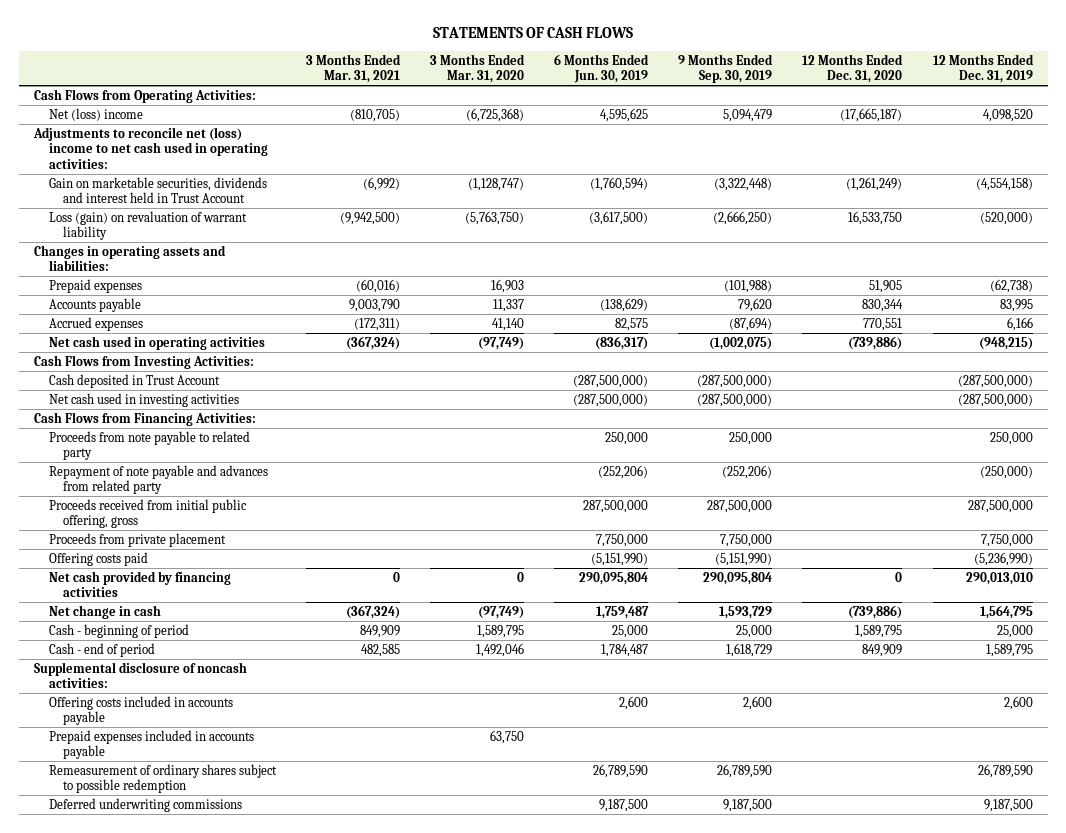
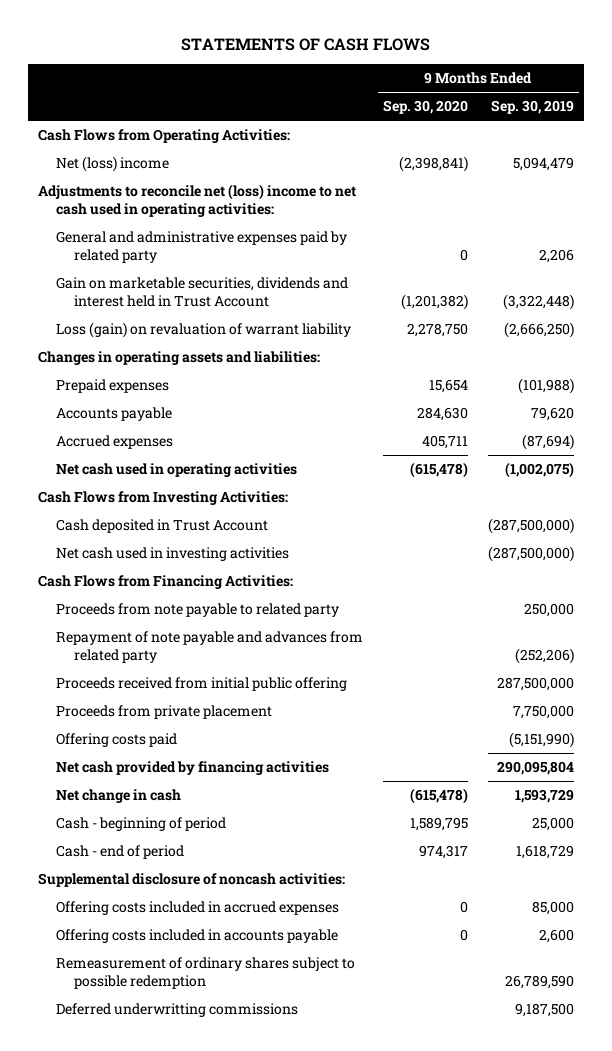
- | 3 Months Ended Mar. 31, 2021 | 3 Months Ended Mar. 31, 2020 | 6 Months Ended Jun. 30, 2019 | 9 Months Ended Sep. 30, 2019 | 12 Months Ended Dec. 31, 2020 | 12 Months Ended Dec. 31, 2019
+ | 9 Months Ended Sep. 30, 2020 | 9 Months Ended Sep. 30, 2019
+ General and administrative expenses paid by related party | 0 | 2,206
- Proceeds received from initial public offering, gross | | | 287,500,000 | 287,500,000 | | 287,500,000
+ Proceeds received from initial public offering | | 287,500,000
+ Offering costs included in accrued expenses | 0 | 85,000
- Prepaid expenses included in accounts payable | | 63,750 | | | |
- Deferred underwriting commissions | | | 9,187,500 | 9,187,500 | | 9,187,500
+ Deferred underwritting commissions | | 9,187,500

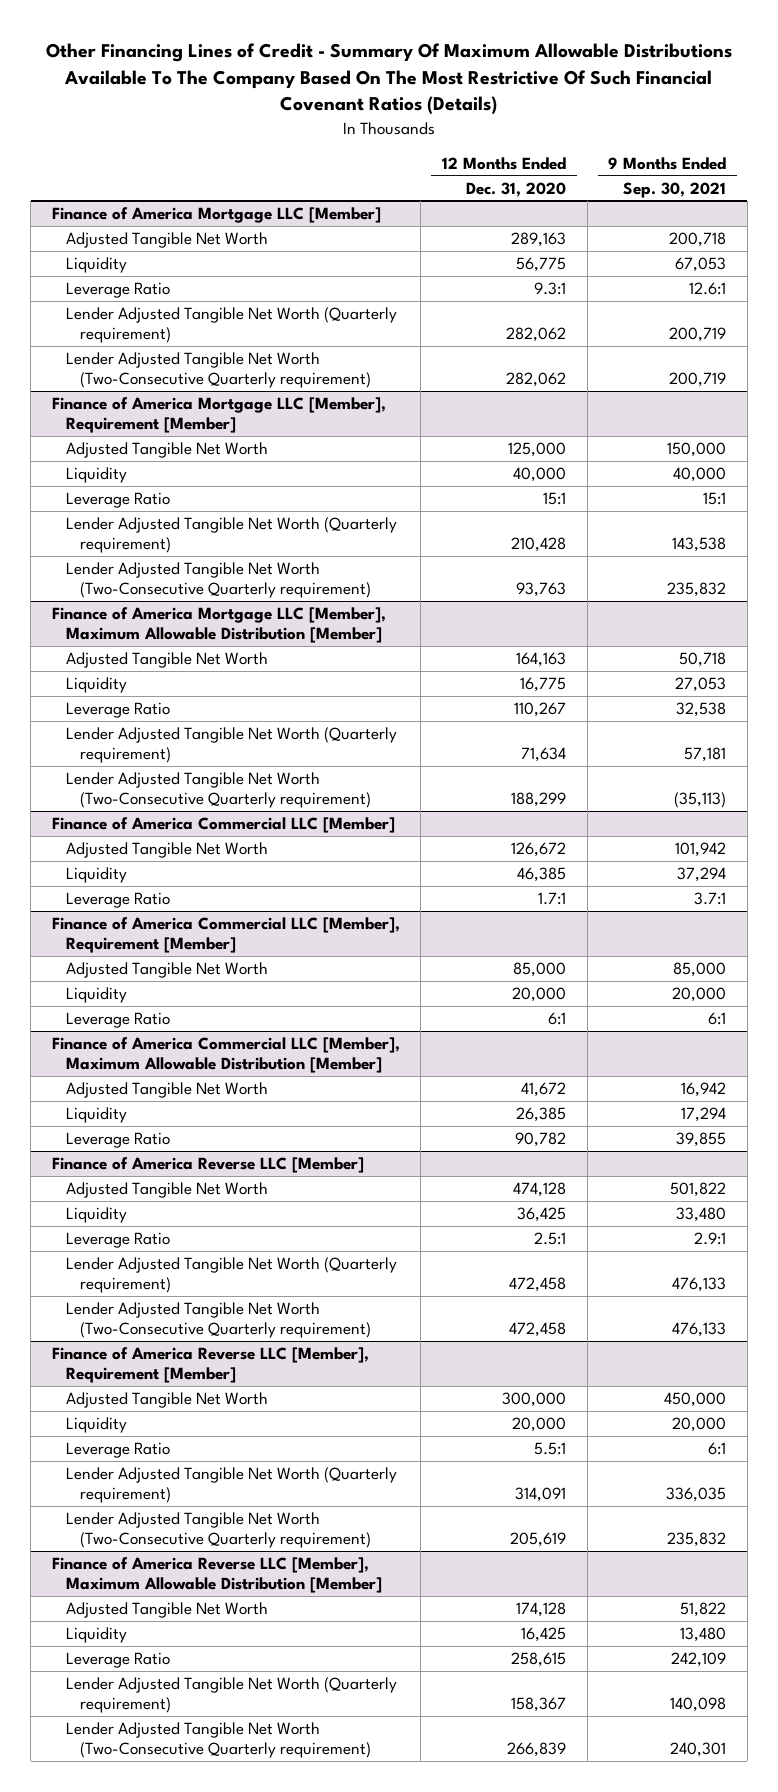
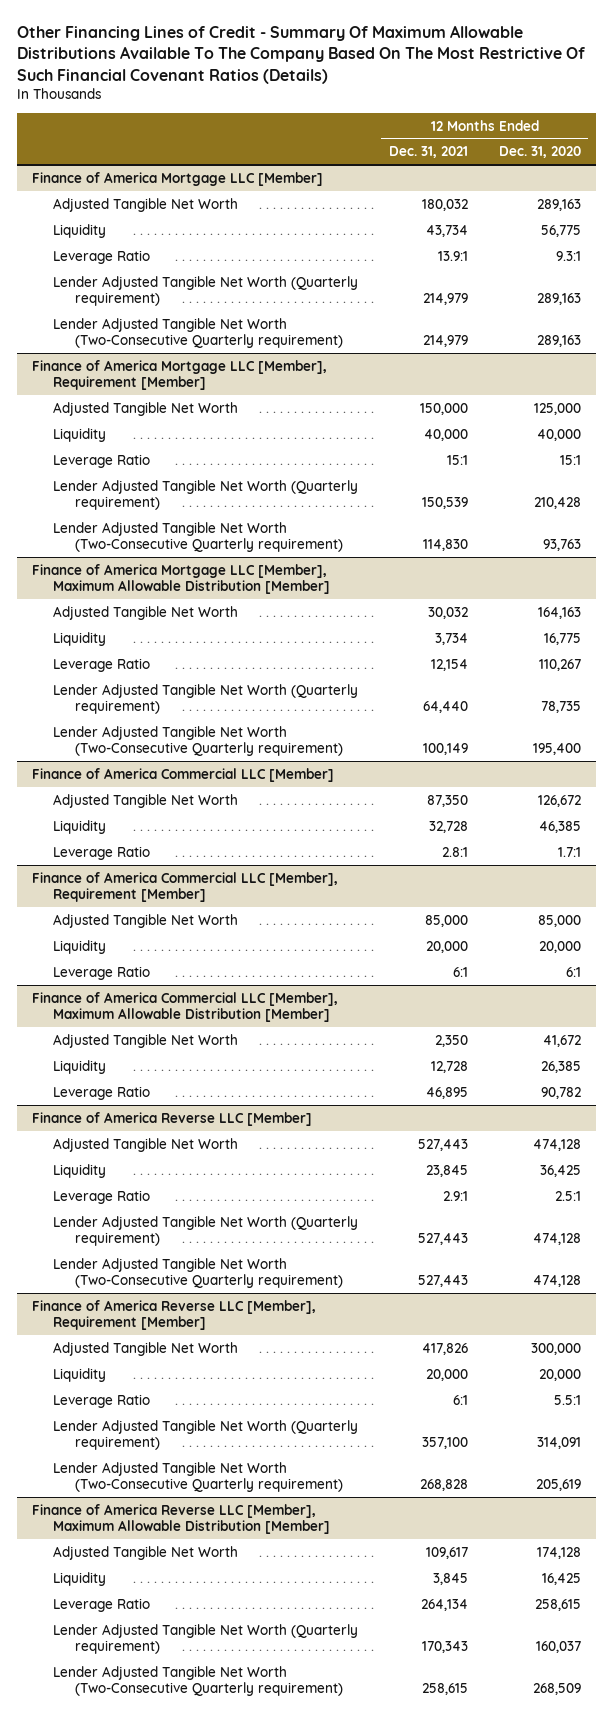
- | 12 Months Ended Dec. 31, 2020 | 9 Months Ended Sep. 30, 2021
+ | 12 Months Ended Dec. 31, 2021 | 12 Months Ended Dec. 31, 2020
@ Finance of America Mortgage LLC [Member]
- Lender Adjusted Tangible Net Worth (Quarterly requirement) | 282,062 | 200,719
- Lender Adjusted Tangible Net Worth (Two-Consecutive Quarterly requirement) | 282,062 | 200,719
+ Lender Adjusted Tangible Net Worth (Quarterly requirement) | 214,979 | 289,163
+ Lender Adjusted Tangible Net Worth (Two-Consecutive Quarterly requirement) | 214,979 | 289,163
@ Finance of America Mortgage LLC [Member], Maximum Allowable Distribution [Member]
- Lender Adjusted Tangible Net Worth (Quarterly requirement) | 71,634 | 57,181
- Lender Adjusted Tangible Net Worth (Two-Consecutive Quarterly requirement) | 188,299 | (35,113)
+ Lender Adjusted Tangible Net Worth (Quarterly requirement) | 64,440 | 78,735
+ Lender Adjusted Tangible Net Worth (Two-Consecutive Quarterly requirement) | 100,149 | 195,400
@ Finance of America Reverse LLC [Member]
- Lender Adjusted Tangible Net Worth (Quarterly requirement) | 472,458 | 476,133
- Lender Adjusted Tangible Net Worth (Two-Consecutive Quarterly requirement) | 472,458 | 476,133
+ Lender Adjusted Tangible Net Worth (Quarterly requirement) | 527,443 | 474,128
+ Lender Adjusted Tangible Net Worth (Two-Consecutive Quarterly requirement) | 527,443 | 474,128
@ Finance of America Reverse LLC [Member], Maximum Allowable Distribution [Member]
- Lender Adjusted Tangible Net Worth (Quarterly requirement) | 158,367 | 140,098
- Lender Adjusted Tangible Net Worth (Two-Consecutive Quarterly requirement) | 266,839 | 240,301
+ Lender Adjusted Tangible Net Worth (Quarterly requirement) | 170,343 | 160,037
+ Lender Adjusted Tangible Net Worth (Two-Consecutive Quarterly requirement) | 258,615 | 268,509

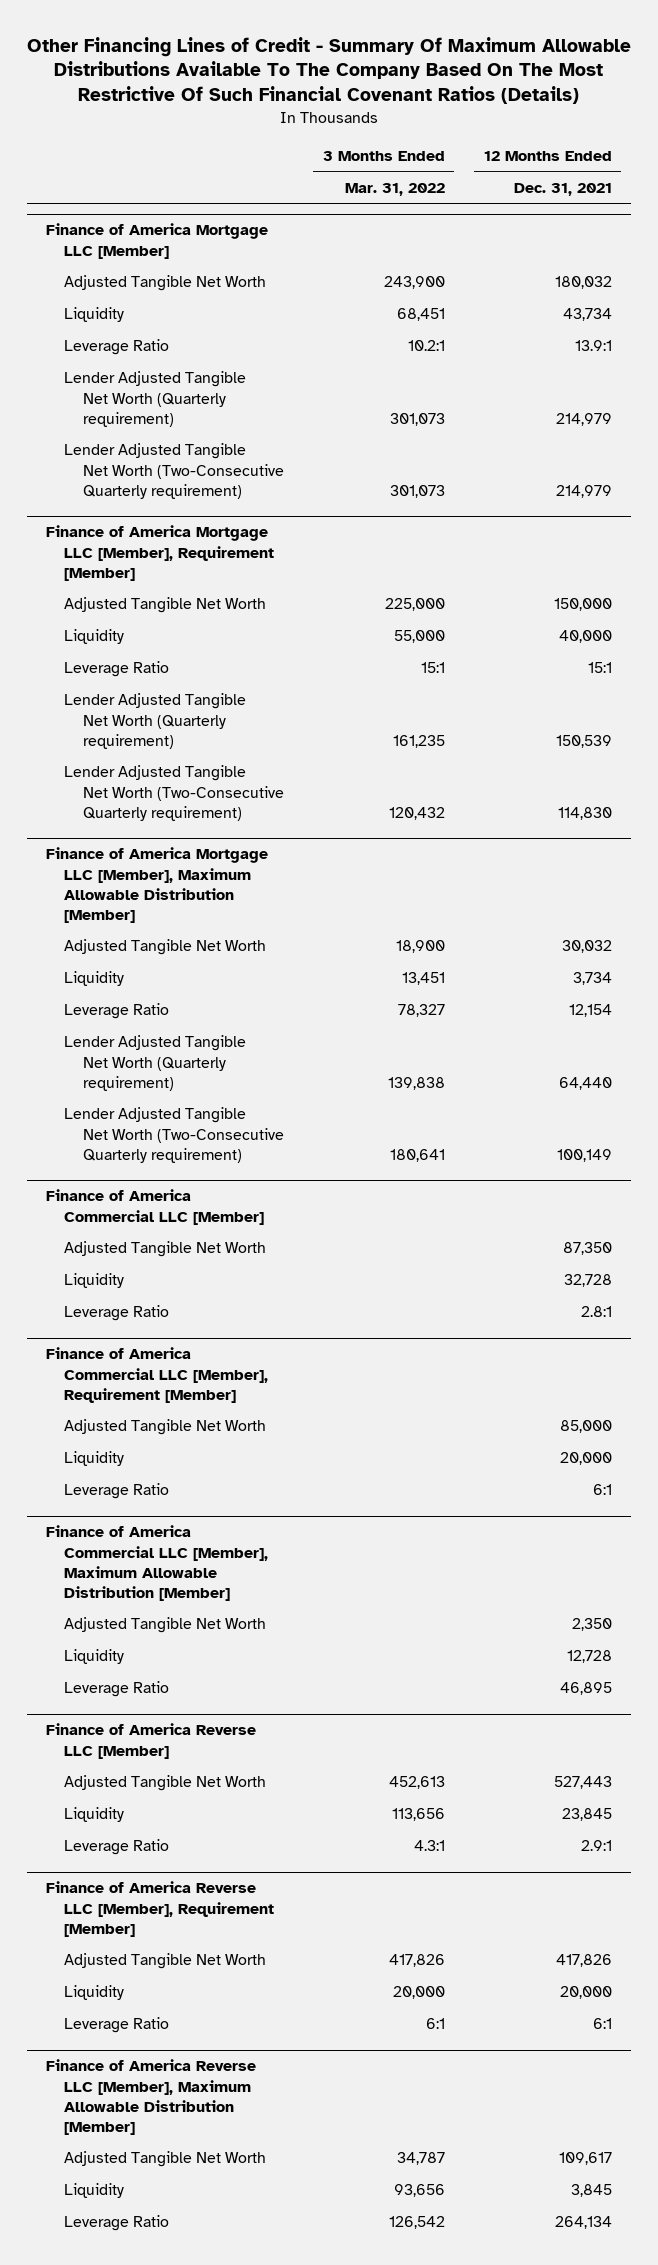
- | 12 Months Ended Dec. 31, 2021 | 12 Months Ended Dec. 31, 2020
+ | 3 Months Ended Mar. 31, 2022 | 12 Months Ended Dec. 31, 2021
@ Finance of America Reverse LLC [Member]
- Lender Adjusted Tangible Net Worth (Quarterly requirement) | 527,443 | 474,128
- Lender Adjusted Tangible Net Worth (Two-Consecutive Quarterly requirement) | 527,443 | 474,128
@ Finance of America Reverse LLC [Member], Requirement [Member]
- Lender Adjusted Tangible Net Worth (Quarterly requirement) | 357,100 | 314,091
- Lender Adjusted Tangible Net Worth (Two-Consecutive Quarterly requirement) | 268,828 | 205,619
@ Finance of America Reverse LLC [Member], Maximum Allowable Distribution [Member]
- Lender Adjusted Tangible Net Worth (Quarterly requirement) | 170,343 | 160,037
- Lender Adjusted Tangible Net Worth (Two-Consecutive Quarterly requirement) | 258,615 | 268,509

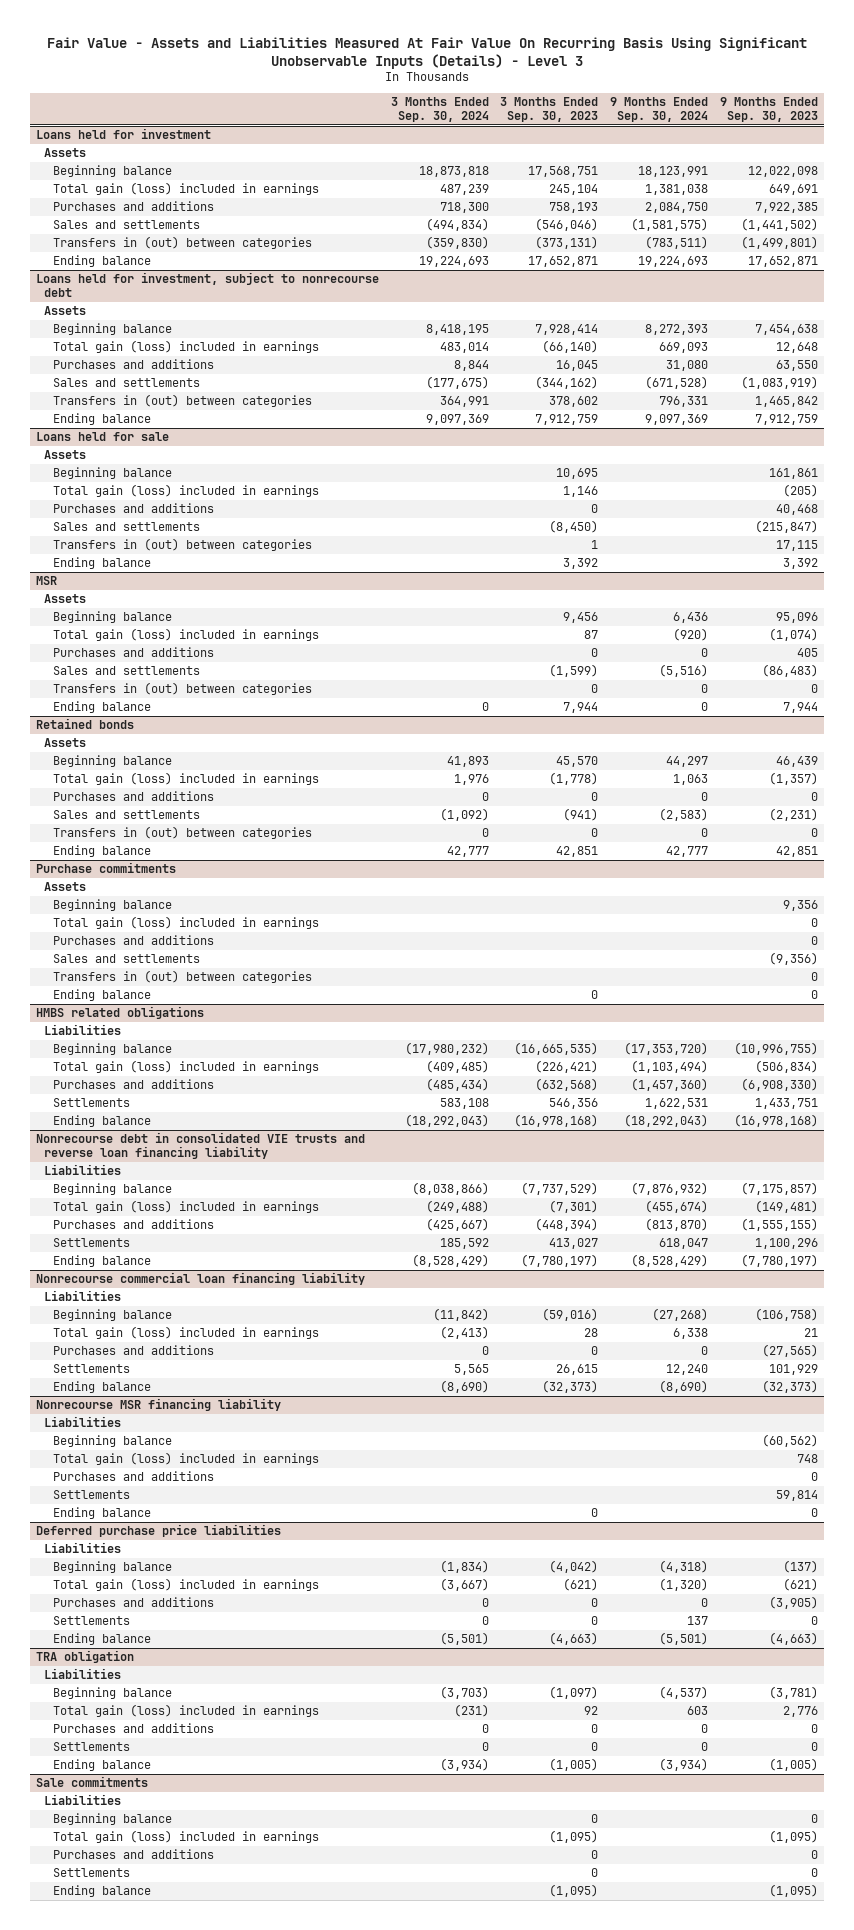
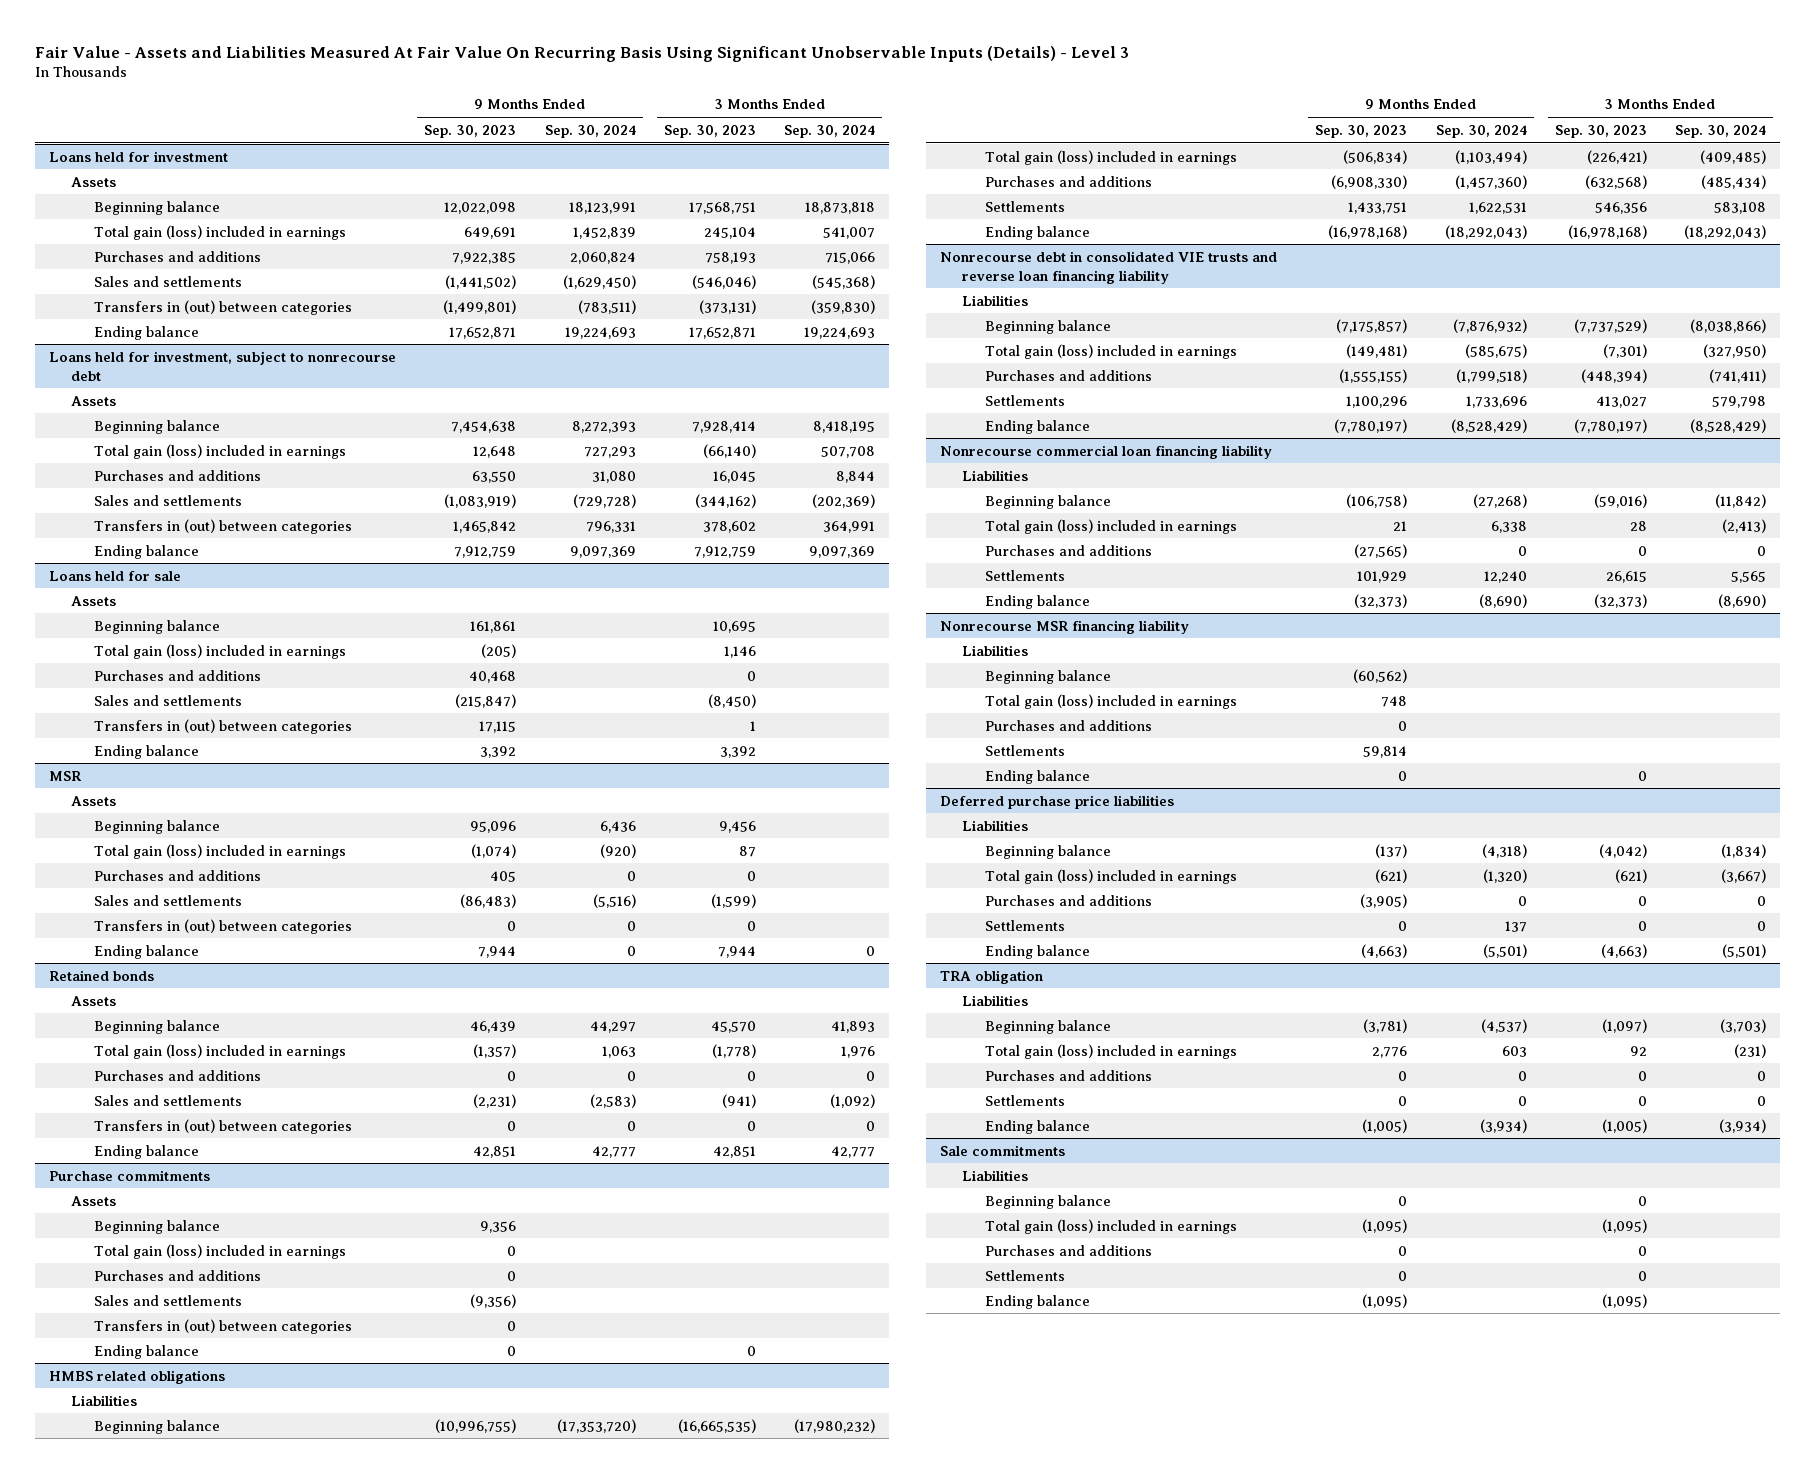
- | 3 Months Ended Sep. 30, 2024 | 3 Months Ended Sep. 30, 2023 | 9 Months Ended Sep. 30, 2024 | 9 Months Ended Sep. 30, 2023
+ | 9 Months Ended Sep. 30, 2023 | 9 Months Ended Sep. 30, 2024 | 3 Months Ended Sep. 30, 2023 | 3 Months Ended Sep. 30, 2024
@ Loans held for investment
- Total gain (loss) included in earnings | 487,239 | 245,104 | 1,381,038 | 649,691
- Purchases and additions | 718,300 | 758,193 | 2,084,750 | 7,922,385
- Sales and settlements | (494,834) | (546,046) | (1,581,575) | (1,441,502)
+ Total gain (loss) included in earnings | 649,691 | 1,452,839 | 245,104 | 541,007
+ Purchases and additions | 7,922,385 | 2,060,824 | 758,193 | 715,066
+ Sales and settlements | (1,441,502) | (1,629,450) | (546,046) | (545,368)
@ Loans held for investment, subject to nonrecourse debt
- Total gain (loss) included in earnings | 483,014 | (66,140) | 669,093 | 12,648
+ Total gain (loss) included in earnings | 12,648 | 727,293 | (66,140) | 507,708
- Sales and settlements | (177,675) | (344,162) | (671,528) | (1,083,919)
+ Sales and settlements | (1,083,919) | (729,728) | (344,162) | (202,369)
@ Nonrecourse debt in consolidated VIE trusts and reverse loan financing liability
- Total gain (loss) included in earnings | (249,488) | (7,301) | (455,674) | (149,481)
- Purchases and additions | (425,667) | (448,394) | (813,870) | (1,555,155)
- Settlements | 185,592 | 413,027 | 618,047 | 1,100,296
+ Total gain (loss) included in earnings | (149,481) | (585,675) | (7,301) | (327,950)
+ Purchases and additions | (1,555,155) | (1,799,518) | (448,394) | (741,411)
+ Settlements | 1,100,296 | 1,733,696 | 413,027 | 579,798

